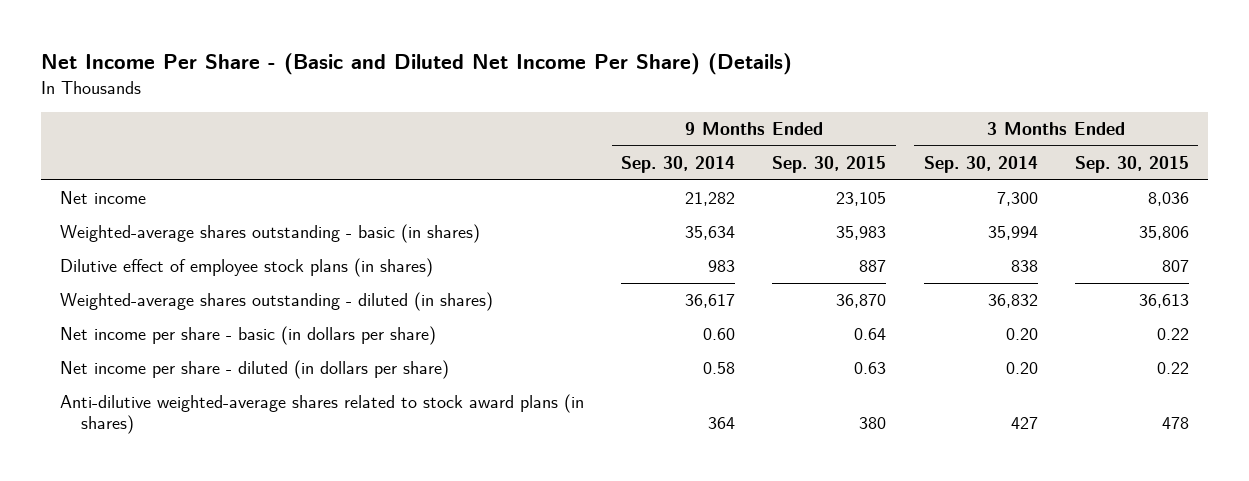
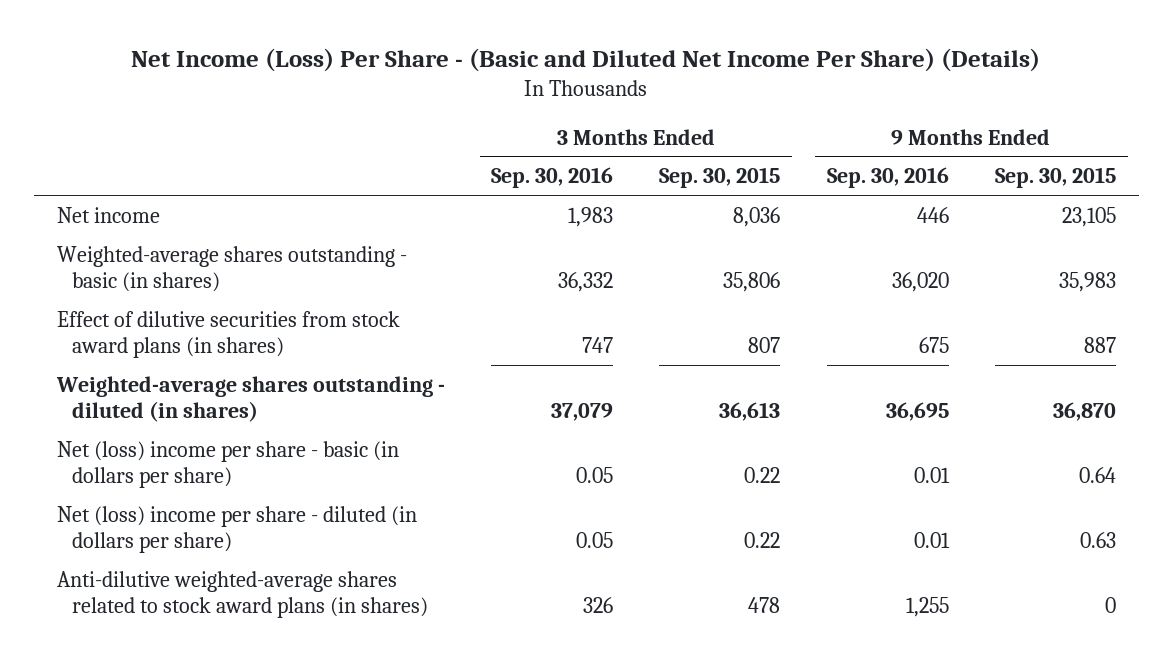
- Net Income Per Share - (Basic and Diluted Net Income Per Share) (Details)
+ Net Income (Loss) Per Share - (Basic and Diluted Net Income Per Share) (Details)
- | 9 Months Ended Sep. 30, 2014 | 9 Months Ended Sep. 30, 2015 | 3 Months Ended Sep. 30, 2014 | 3 Months Ended Sep. 30, 2015
+ | 3 Months Ended Sep. 30, 2016 | 3 Months Ended Sep. 30, 2015 | 9 Months Ended Sep. 30, 2016 | 9 Months Ended Sep. 30, 2015
- Dilutive effect of employee stock plans (in shares) | 983 | 887 | 838 | 807
+ Effect of dilutive securities from stock award plans (in shares) | 747 | 807 | 675 | 887
- Net income per share - basic (in dollars per share) | 0.60 | 0.64 | 0.20 | 0.22
- Net income per share - diluted (in dollars per share) | 0.58 | 0.63 | 0.20 | 0.22
- Anti-dilutive weighted-average shares related to stock award plans (in shares) | 364 | 380 | 427 | 478
+ Net (loss) income per share - basic (in dollars per share) | 0.05 | 0.22 | 0.01 | 0.64
+ Net (loss) income per share - diluted (in dollars per share) | 0.05 | 0.22 | 0.01 | 0.63
+ Anti-dilutive weighted-average shares related to stock award plans (in shares) | 326 | 478 | 1,255 | 0

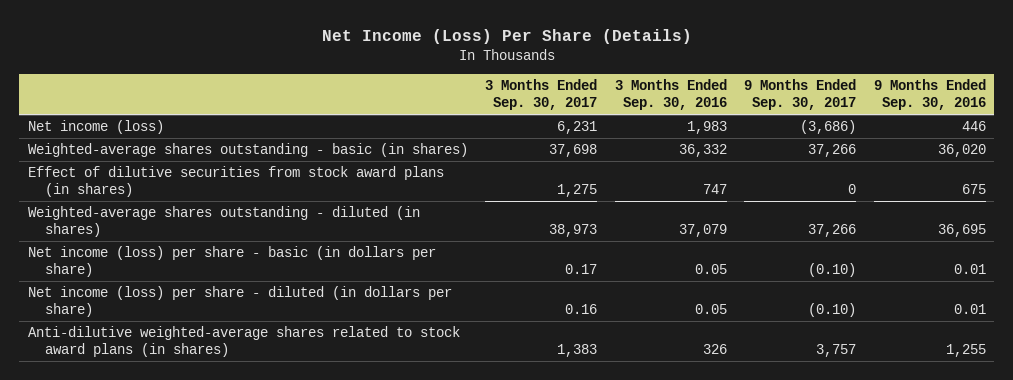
- Net Income (Loss) Per Share - (Basic and Diluted Net Income Per Share) (Details)
+ Net Income (Loss) Per Share (Details)
- | 3 Months Ended Sep. 30, 2016 | 3 Months Ended Sep. 30, 2015 | 9 Months Ended Sep. 30, 2016 | 9 Months Ended Sep. 30, 2015
+ | 3 Months Ended Sep. 30, 2017 | 3 Months Ended Sep. 30, 2016 | 9 Months Ended Sep. 30, 2017 | 9 Months Ended Sep. 30, 2016
- Net income | 1,983 | 8,036 | 446 | 23,105
+ Net income (loss) | 6,231 | 1,983 | (3,686) | 446
- Net (loss) income per share - basic (in dollars per share) | 0.05 | 0.22 | 0.01 | 0.64
- Net (loss) income per share - diluted (in dollars per share) | 0.05 | 0.22 | 0.01 | 0.63
+ Net income (loss) per share - basic (in dollars per share) | 0.17 | 0.05 | (0.10) | 0.01
+ Net income (loss) per share - diluted (in dollars per share) | 0.16 | 0.05 | (0.10) | 0.01

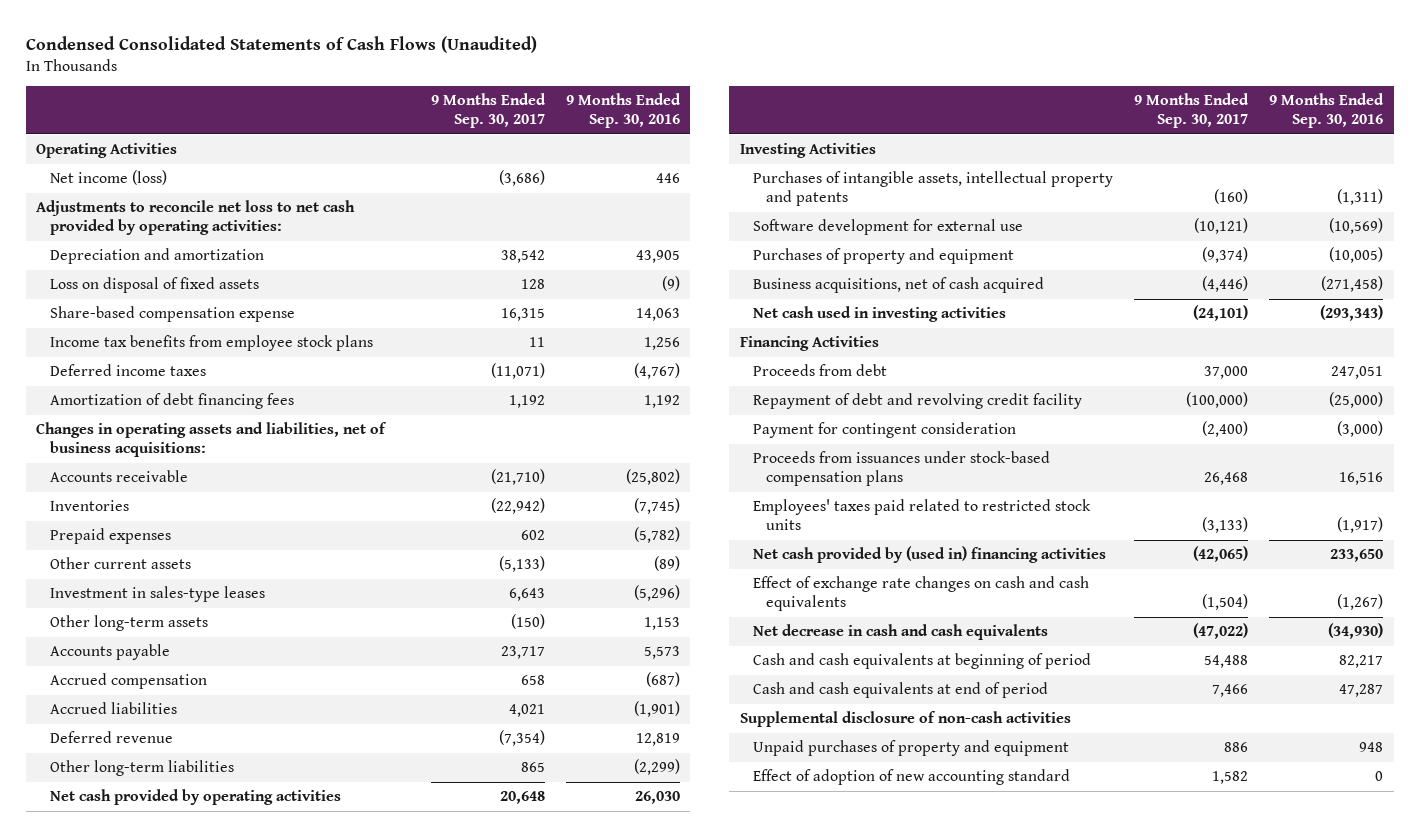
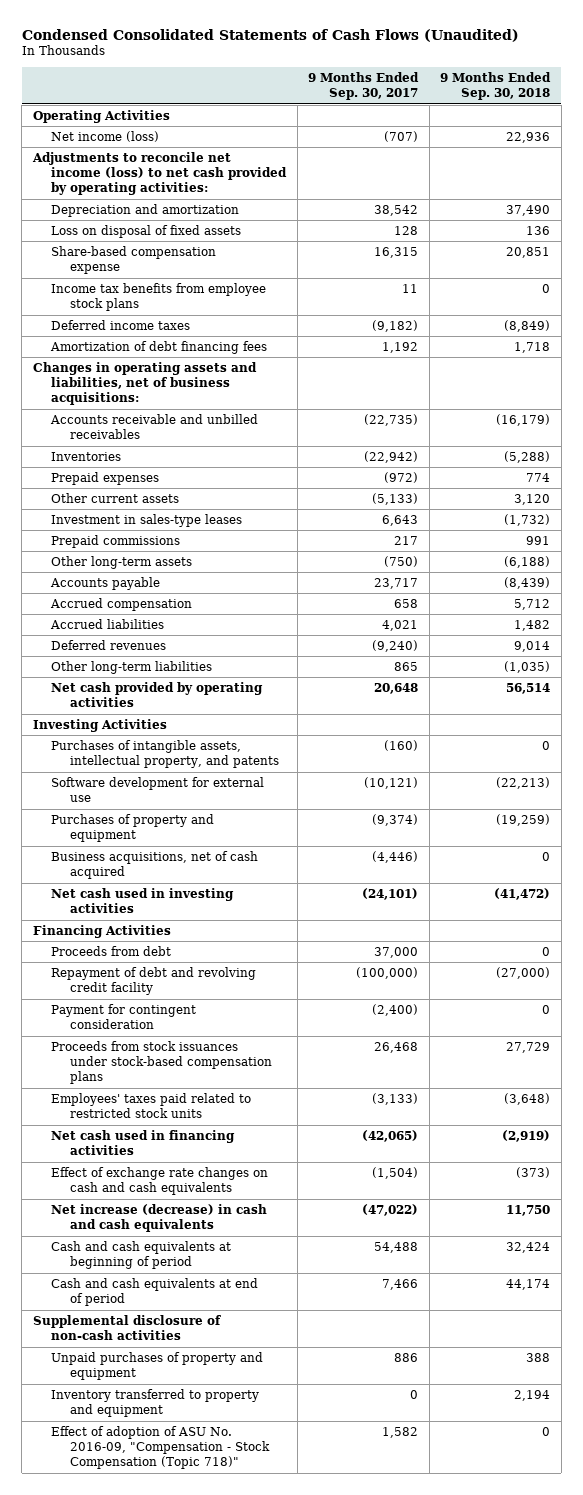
- | 9 Months Ended Sep. 30, 2017 | 9 Months Ended Sep. 30, 2016
+ | 9 Months Ended Sep. 30, 2017 | 9 Months Ended Sep. 30, 2018
- Net income (loss) | (3,686) | 446
- Adjustments to reconcile net loss to net cash provided by operating activities:
+ Net income (loss) | (707) | 22,936
+ Adjustments to reconcile net income (loss) to net cash provided by operating activities:
- Deferred income taxes | (11,071) | (4,767)
+ Deferred income taxes | (9,182) | (8,849)
- Accounts receivable | (21,710) | (25,802)
+ Accounts receivable and unbilled receivables | (22,735) | (16,179)
- Prepaid expenses | 602 | (5,782)
+ Prepaid expenses | (972) | 774
- Other long-term assets | (150) | 1,153
+ Prepaid commissions | 217 | 991
+ Other long-term assets | (750) | (6,188)
- Deferred revenue | (7,354) | 12,819
+ Deferred revenues | (9,240) | 9,014
- Purchases of intangible assets, intellectual property and patents | (160) | (1,311)
+ Purchases of intangible assets, intellectual property, and patents | (160) | 0
- Proceeds from issuances under stock-based compensation plans | 26,468 | 16,516
+ Proceeds from stock issuances under stock-based compensation plans | 26,468 | 27,729
- Net cash provided by (used in) financing activities | (42,065) | 233,650
+ Net cash used in financing activities | (42,065) | (2,919)
- Net decrease in cash and cash equivalents | (47,022) | (34,930)
+ Net increase (decrease) in cash and cash equivalents | (47,022) | 11,750
- Effect of adoption of new accounting standard | 1,582 | 0
+ Inventory transferred to property and equipment | 0 | 2,194
+ Effect of adoption of ASU No. 2016-09, "Compensation - Stock Compensation (Topic 718)" | 1,582 | 0

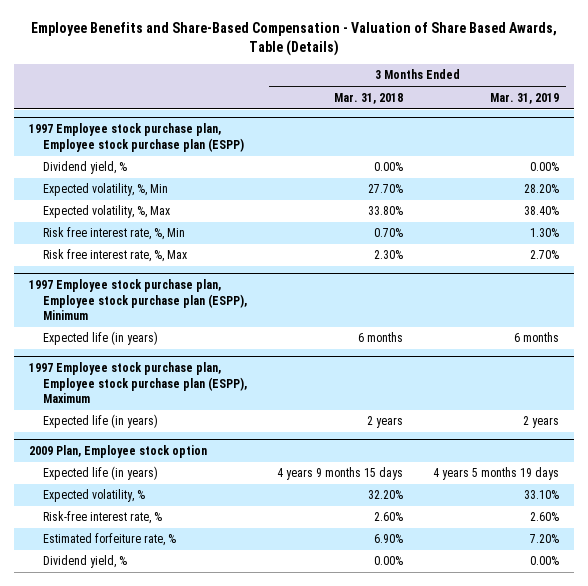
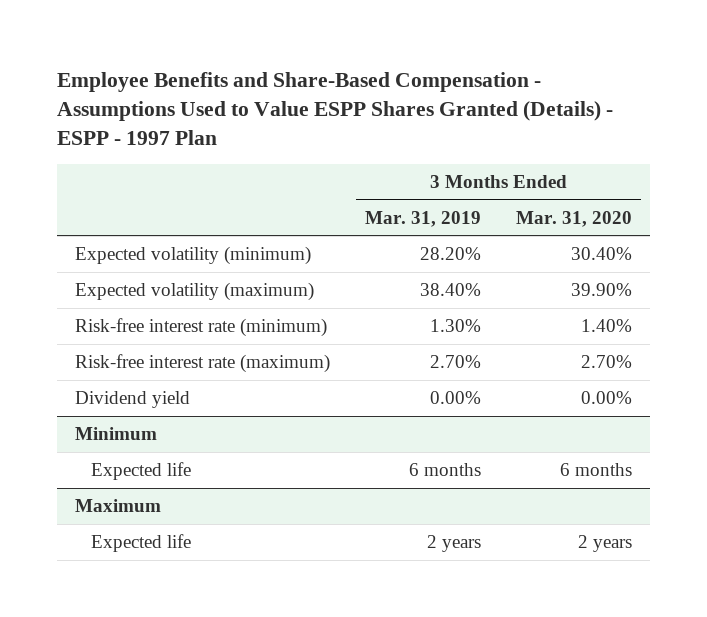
- Employee Benefits and Share-Based Compensation - Valuation of Share Based Awards, Table (Details)
+ Employee Benefits and Share-Based Compensation - Assumptions Used to Value ESPP Shares Granted (Details) - ESPP - 1997 Plan
- | 3 Months Ended Mar. 31, 2018 | 3 Months Ended Mar. 31, 2019
+ | 3 Months Ended Mar. 31, 2019 | 3 Months Ended Mar. 31, 2020
- 1997 Employee stock purchase plan, Employee stock purchase plan (ESPP)
- Dividend yield, % | 0.00% | 0.00%
- Expected volatility, %, Min | 27.70% | 28.20%
- Expected volatility, %, Max | 33.80% | 38.40%
- Risk free interest rate, %, Min | 0.70% | 1.30%
- Risk free interest rate, %, Max | 2.30% | 2.70%
- 1997 Employee stock purchase plan, Employee stock purchase plan (ESPP), Minimum
- Expected life (in years) | 6 months | 6 months
- 1997 Employee stock purchase plan, Employee stock purchase plan (ESPP), Maximum
- Expected life (in years) | 2 years | 2 years
- 2009 Plan, Employee stock option
- Expected life (in years) | 4 years 9 months 15 days | 4 years 5 months 19 days
- Expected volatility, % | 32.20% | 33.10%
- Risk-free interest rate, % | 2.60% | 2.60%
- Estimated forfeiture rate, % | 6.90% | 7.20%
- Dividend yield, % | 0.00% | 0.00%
+ Expected volatility (minimum) | 28.20% | 30.40%
+ Expected volatility (maximum) | 38.40% | 39.90%
+ Risk-free interest rate (minimum) | 1.30% | 1.40%
+ Risk-free interest rate (maximum) | 2.70% | 2.70%
+ Dividend yield | 0.00% | 0.00%
+ Minimum
+ Expected life | 6 months | 6 months
+ Maximum
+ Expected life | 2 years | 2 years

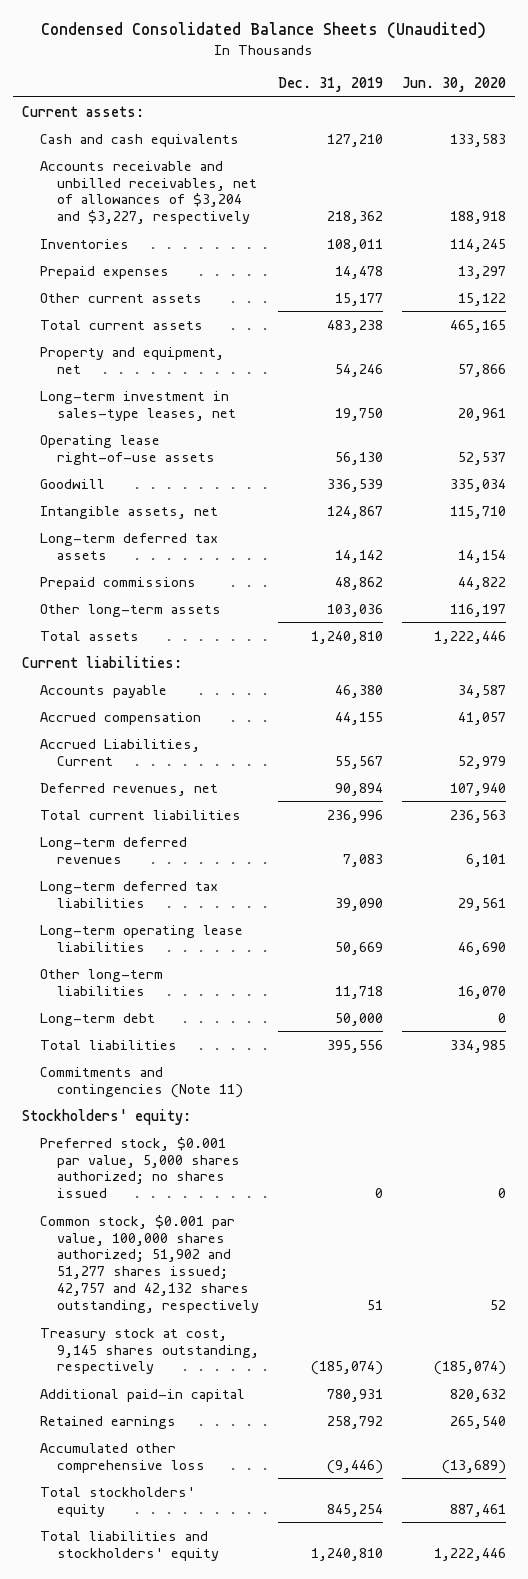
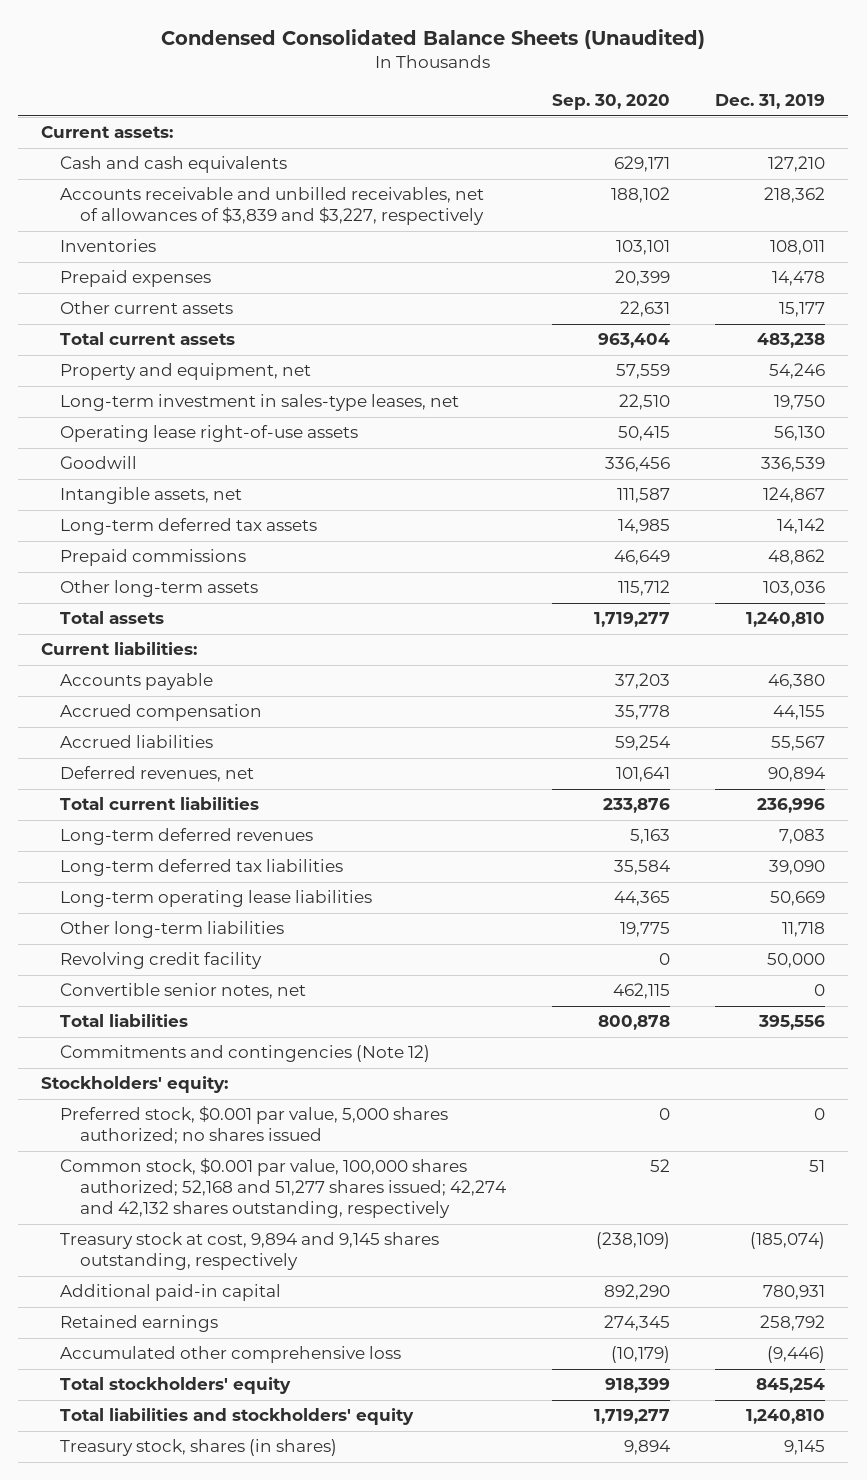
- | Dec. 31, 2019 | Jun. 30, 2020
+ | Sep. 30, 2020 | Dec. 31, 2019
- Accounts receivable and unbilled receivables, net of allowances of $3,204 and $3,227, respectively | 218,362 | 188,918
+ Accounts receivable and unbilled receivables, net of allowances of $3,839 and $3,227, respectively | 188,102 | 218,362
- Accrued Liabilities, Current | 55,567 | 52,979
+ Accrued liabilities | 59,254 | 55,567
- Long-term debt | 50,000 | 0
+ Revolving credit facility | 0 | 50,000
+ Convertible senior notes, net | 462,115 | 0
- Commitments and contingencies (Note 11)
+ Commitments and contingencies (Note 12)
- Common stock, $0.001 par value, 100,000 shares authorized; 51,902 and 51,277 shares issued; 42,757 and 42,132 shares outstanding, respectively | 51 | 52
- Treasury stock at cost, 9,145 shares outstanding, respectively | (185,074) | (185,074)
+ Common stock, $0.001 par value, 100,000 shares authorized; 52,168 and 51,277 shares issued; 42,274 and 42,132 shares outstanding, respectively | 52 | 51
+ Treasury stock at cost, 9,894 and 9,145 shares outstanding, respectively | (238,109) | (185,074)
+ Treasury stock, shares (in shares) | 9,894 | 9,145

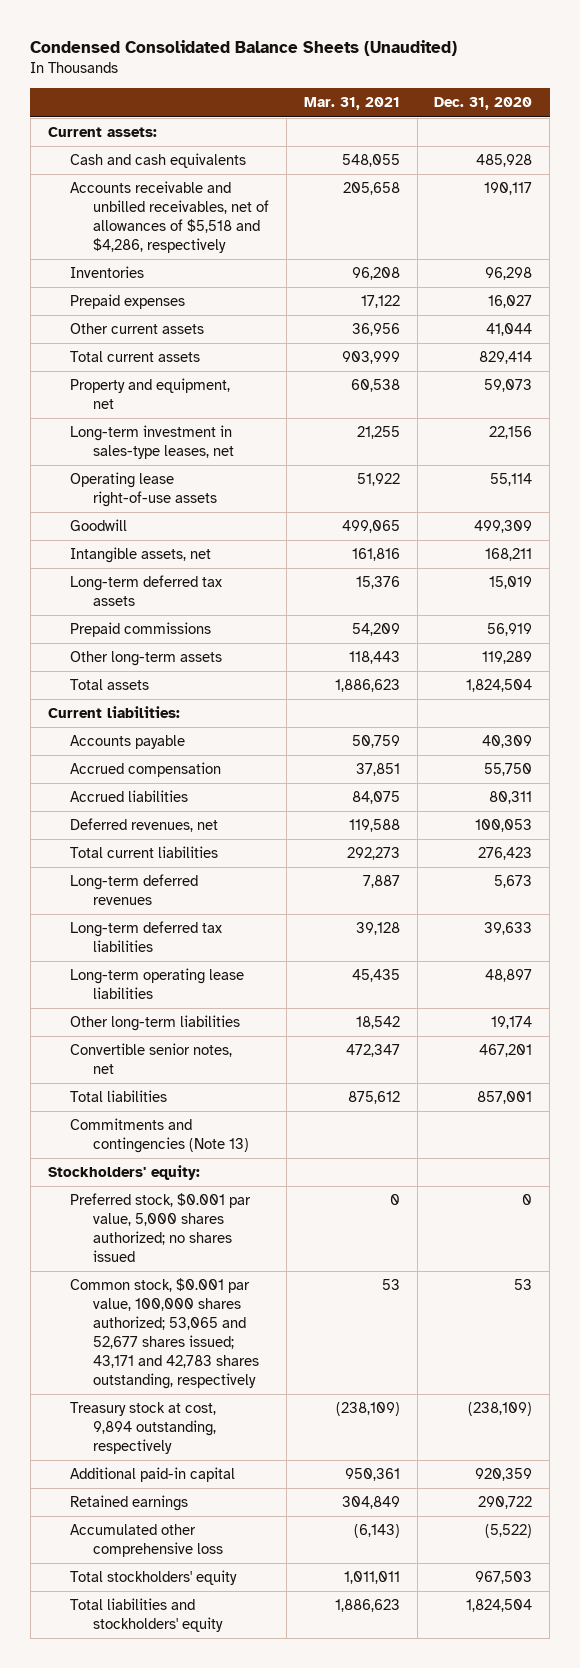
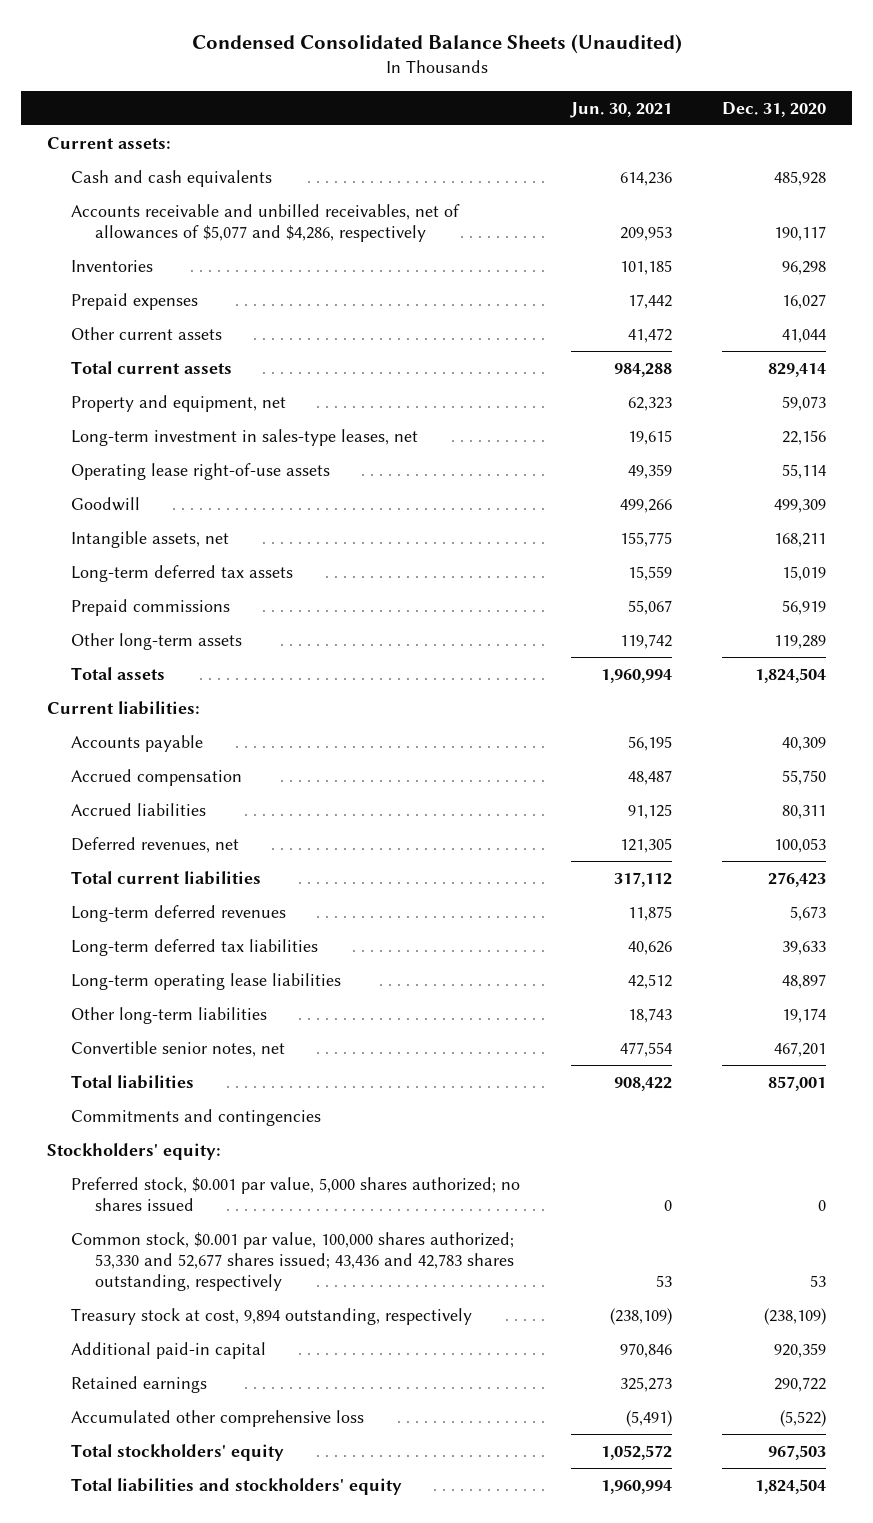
- | Mar. 31, 2021 | Dec. 31, 2020
+ | Jun. 30, 2021 | Dec. 31, 2020
- Accounts receivable and unbilled receivables, net of allowances of $5,518 and $4,286, respectively | 205,658 | 190,117
+ Accounts receivable and unbilled receivables, net of allowances of $5,077 and $4,286, respectively | 209,953 | 190,117
- Commitments and contingencies (Note 13)
+ Commitments and contingencies
- Common stock, $0.001 par value, 100,000 shares authorized; 53,065 and 52,677 shares issued; 43,171 and 42,783 shares outstanding, respectively | 53 | 53
+ Common stock, $0.001 par value, 100,000 shares authorized; 53,330 and 52,677 shares issued; 43,436 and 42,783 shares outstanding, respectively | 53 | 53

